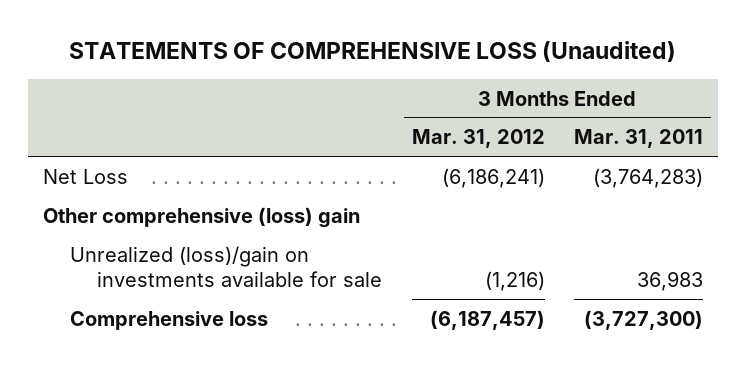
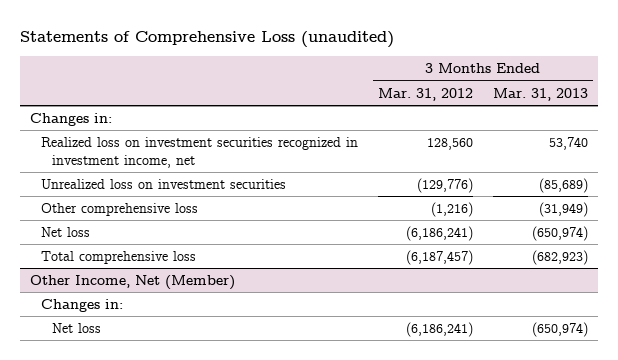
- STATEMENTS OF COMPREHENSIVE LOSS (Unaudited)
+ Statements of Comprehensive Loss (unaudited)
- | 3 Months Ended Mar. 31, 2012 | 3 Months Ended Mar. 31, 2011
+ | 3 Months Ended Mar. 31, 2012 | 3 Months Ended Mar. 31, 2013
- Net Loss | (6,186,241) | (3,764,283)
- Other comprehensive (loss) gain
- Unrealized (loss)/gain on investments available for sale | (1,216) | 36,983
- Comprehensive loss | (6,187,457) | (3,727,300)
+ Changes in:
+ Realized loss on investment securities recognized in investment income, net | 128,560 | 53,740
+ Unrealized loss on investment securities | (129,776) | (85,689)
+ Other comprehensive loss | (1,216) | (31,949)
+ Net loss | (6,186,241) | (650,974)
+ Total comprehensive loss | (6,187,457) | (682,923)
+ Other Income, Net (Member)
+ Changes in:
+ Net loss | (6,186,241) | (650,974)

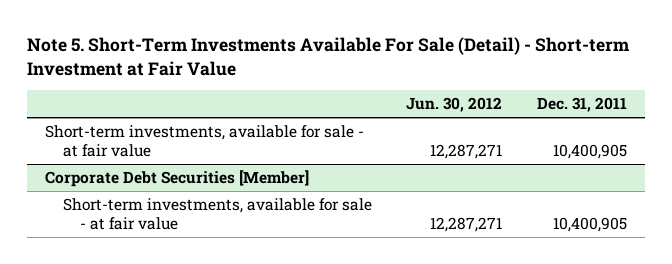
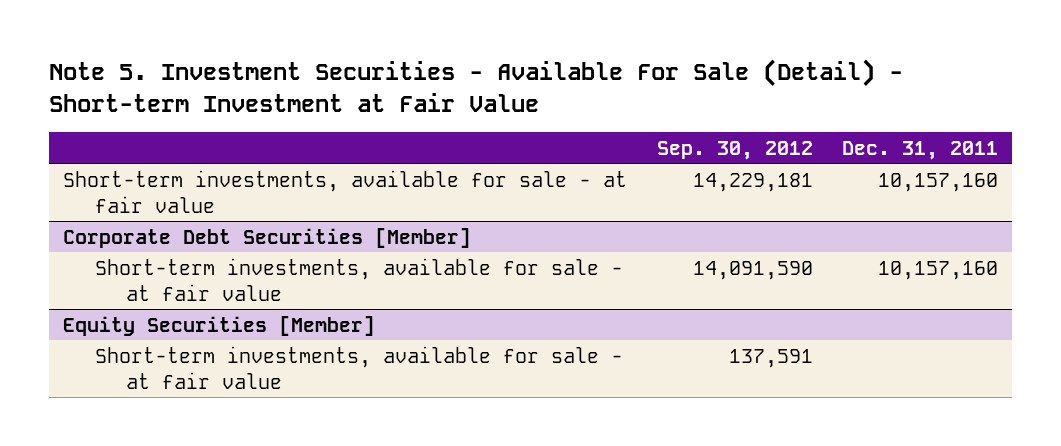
- Note 5. Short-Term Investments Available For Sale (Detail) - Short-term Investment at Fair Value
+ Note 5. Investment Securities - Available For Sale (Detail) - Short-term Investment at Fair Value
- | Jun. 30, 2012 | Dec. 31, 2011
+ | Sep. 30, 2012 | Dec. 31, 2011
- Short-term investments, available for sale - at fair value | 12,287,271 | 10,400,905
+ Short-term investments, available for sale - at fair value | 14,229,181 | 10,157,160
@ Corporate Debt Securities [Member]
- Short-term investments, available for sale - at fair value | 12,287,271 | 10,400,905
+ Short-term investments, available for sale - at fair value | 14,091,590 | 10,157,160
+ Equity Securities [Member]
+ Short-term investments, available for sale - at fair value | 137,591 |

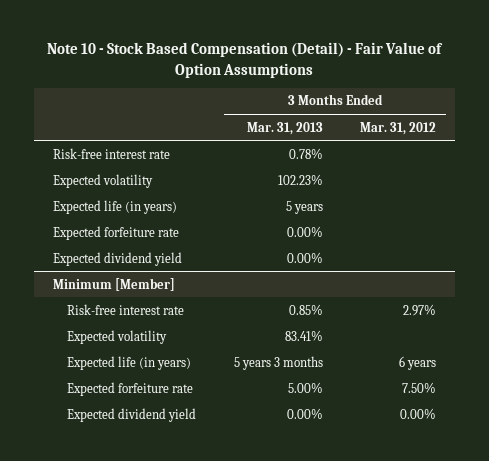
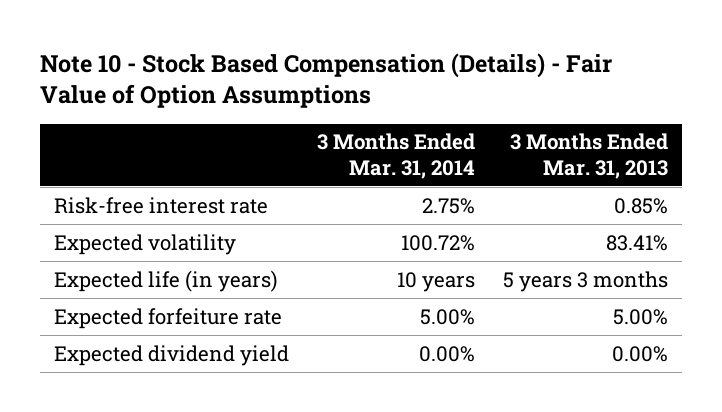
- Note 10 - Stock Based Compensation (Detail) - Fair Value of Option Assumptions
+ Note 10 - Stock Based Compensation (Details) - Fair Value of Option Assumptions
- | 3 Months Ended Mar. 31, 2013 | 3 Months Ended Mar. 31, 2012
+ | 3 Months Ended Mar. 31, 2014 | 3 Months Ended Mar. 31, 2013
- Risk-free interest rate | 0.78% |
- Expected volatility | 102.23% |
- Expected life (in years) | 5 years |
- Expected forfeiture rate | 0.00% |
- Expected dividend yield | 0.00% |
- Minimum [Member]

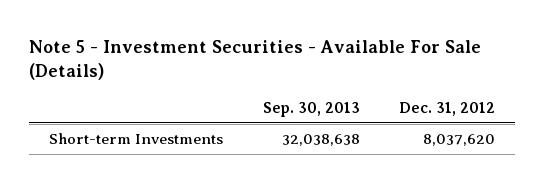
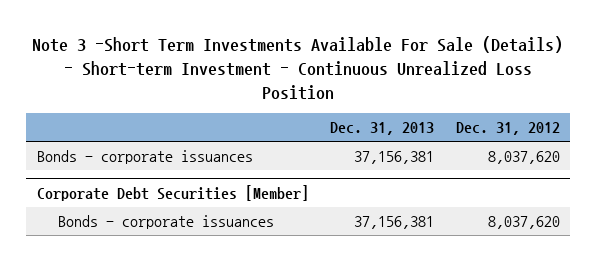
- Note 5 - Investment Securities - Available For Sale (Details)
+ Note 3 -Short Term Investments Available For Sale (Details) - Short-term Investment - Continuous Unrealized Loss Position
- | Sep. 30, 2013 | Dec. 31, 2012
+ | Dec. 31, 2013 | Dec. 31, 2012
- Short-term Investments | 32,038,638 | 8,037,620
+ Bonds - corporate issuances | 37,156,381 | 8,037,620
+ Corporate Debt Securities [Member]
+ Bonds - corporate issuances | 37,156,381 | 8,037,620

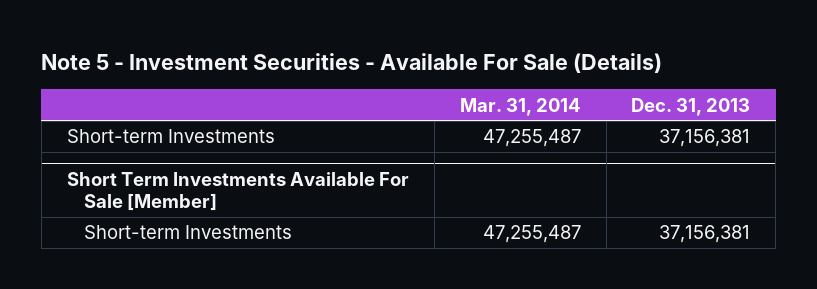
- Note 3 -Short Term Investments Available For Sale (Details) - Short-term Investment - Continuous Unrealized Loss Position
+ Note 5 - Investment Securities - Available For Sale (Details)
- | Dec. 31, 2013 | Dec. 31, 2012
+ | Mar. 31, 2014 | Dec. 31, 2013
- Bonds - corporate issuances | 37,156,381 | 8,037,620
- Corporate Debt Securities [Member]
- Bonds - corporate issuances | 37,156,381 | 8,037,620
+ Short-term Investments | 47,255,487 | 37,156,381
+ Short Term Investments Available For Sale [Member]
+ Short-term Investments | 47,255,487 | 37,156,381

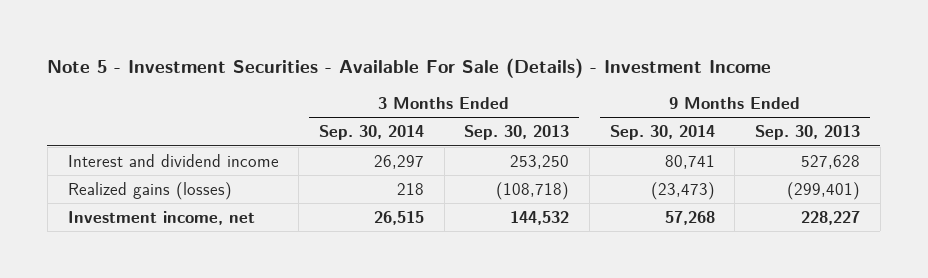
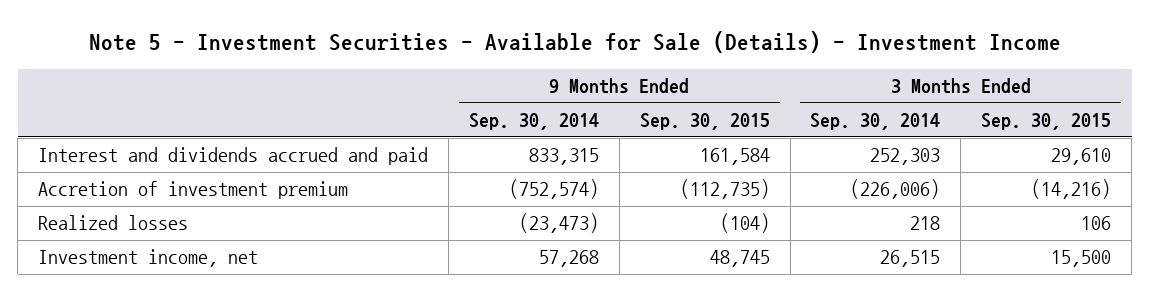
- Note 5 - Investment Securities - Available For Sale (Details) - Investment Income
+ Note 5 - Investment Securities - Available for Sale (Details) - Investment Income
- | 3 Months Ended Sep. 30, 2014 | 3 Months Ended Sep. 30, 2013 | 9 Months Ended Sep. 30, 2014 | 9 Months Ended Sep. 30, 2013
+ | 9 Months Ended Sep. 30, 2014 | 9 Months Ended Sep. 30, 2015 | 3 Months Ended Sep. 30, 2014 | 3 Months Ended Sep. 30, 2015
- Interest and dividend income | 26,297 | 253,250 | 80,741 | 527,628
- Realized gains (losses) | 218 | (108,718) | (23,473) | (299,401)
+ Interest and dividends accrued and paid | 833,315 | 161,584 | 252,303 | 29,610
+ Accretion of investment premium | (752,574) | (112,735) | (226,006) | (14,216)
+ Realized losses | (23,473) | (104) | 218 | 106

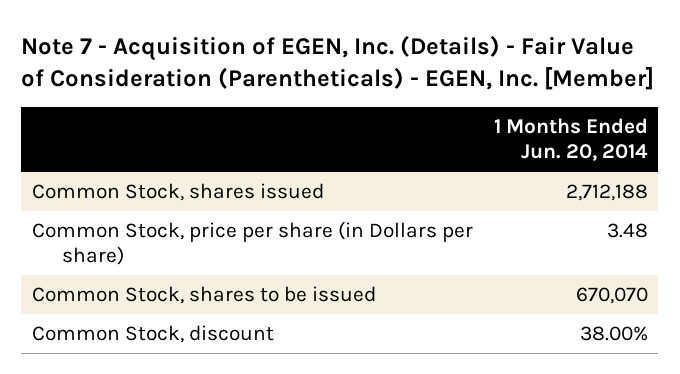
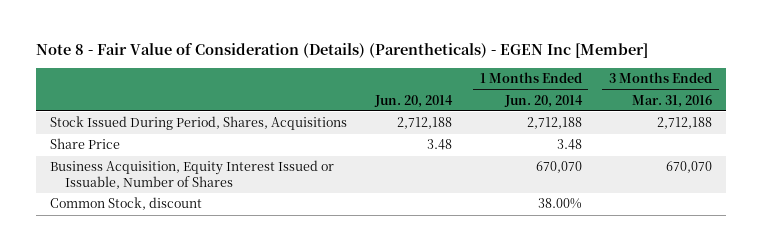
- Note 7 - Acquisition of EGEN, Inc. (Details) - Fair Value of Consideration (Parentheticals) - EGEN, Inc. [Member]
+ Note 8 - Fair Value of Consideration (Details) (Parentheticals) - EGEN Inc [Member]
- | 1 Months Ended Jun. 20, 2014
+ | Jun. 20, 2014 | 1 Months Ended Jun. 20, 2014 | 3 Months Ended Mar. 31, 2016
- Common Stock, shares issued | 2,712,188
- Common Stock, price per share (in Dollars per share) | 3.48
- Common Stock, shares to be issued | 670,070
+ Stock Issued During Period, Shares, Acquisitions | 2,712,188 | 2,712,188 | 2,712,188
+ Share Price | 3.48 | 3.48 |
+ Business Acquisition, Equity Interest Issued or Issuable, Number of Shares | | 670,070 | 670,070

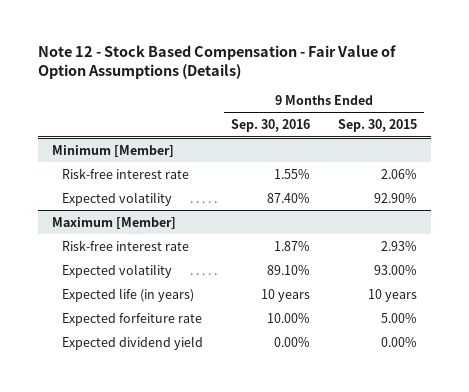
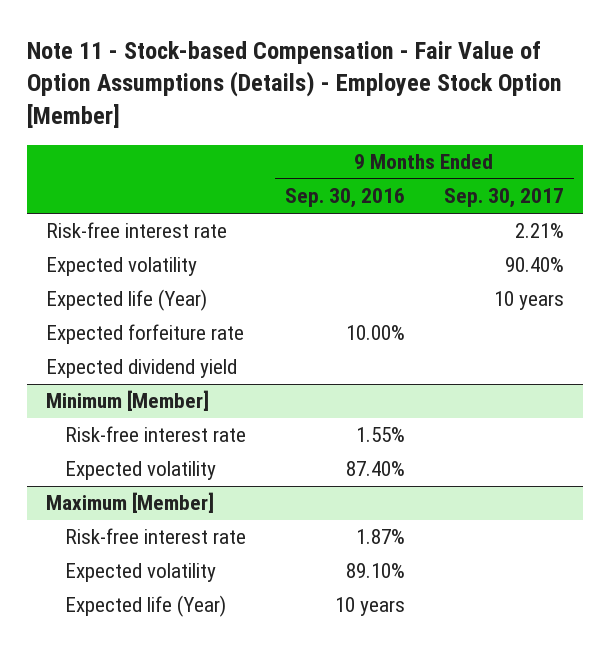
- Note 12 - Stock Based Compensation - Fair Value of Option Assumptions (Details)
+ Note 11 - Stock-based Compensation - Fair Value of Option Assumptions (Details) - Employee Stock Option [Member]
- | 9 Months Ended Sep. 30, 2016 | 9 Months Ended Sep. 30, 2015
+ | 9 Months Ended Sep. 30, 2016 | 9 Months Ended Sep. 30, 2017
+ Risk-free interest rate | | 2.21%
+ Expected volatility | | 90.40%
+ Expected life (Year) | | 10 years
+ Expected forfeiture rate | 10.00% |
+ Expected dividend yield
@ Maximum [Member]
- Expected life (in years) | 10 years | 10 years
- Expected forfeiture rate | 10.00% | 5.00%
- Expected dividend yield | 0.00% | 0.00%
+ Expected life (Year) | 10 years |

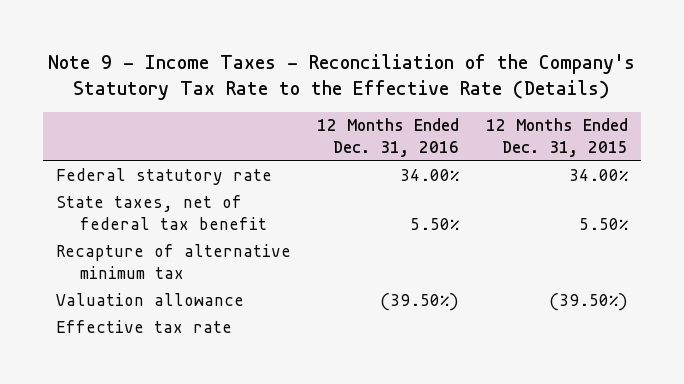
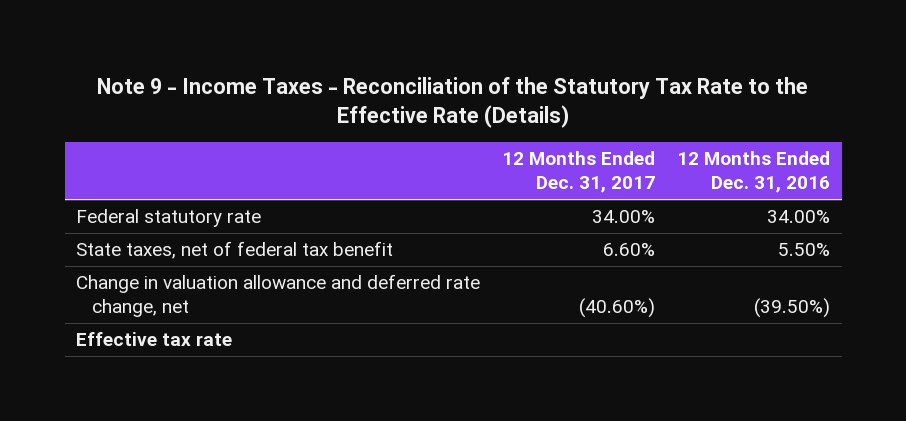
- Note 9 - Income Taxes - Reconciliation of the Company's Statutory Tax Rate to the Effective Rate (Details)
+ Note 9 - Income Taxes - Reconciliation of the Statutory Tax Rate to the Effective Rate (Details)
- | 12 Months Ended Dec. 31, 2016 | 12 Months Ended Dec. 31, 2015
+ | 12 Months Ended Dec. 31, 2017 | 12 Months Ended Dec. 31, 2016
- Recapture of alternative minimum tax
- Valuation allowance | (39.50%) | (39.50%)
+ Change in valuation allowance and deferred rate change, net | (40.60%) | (39.50%)

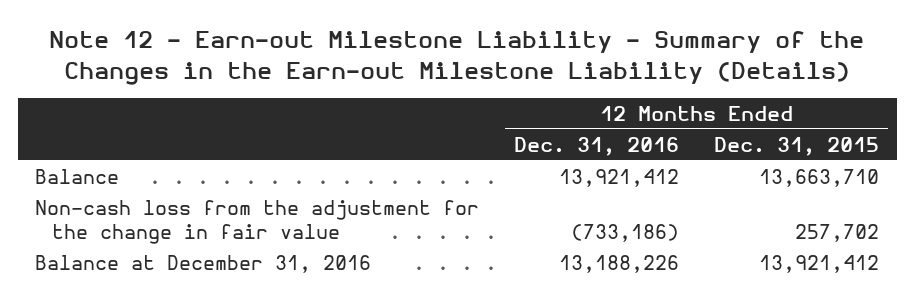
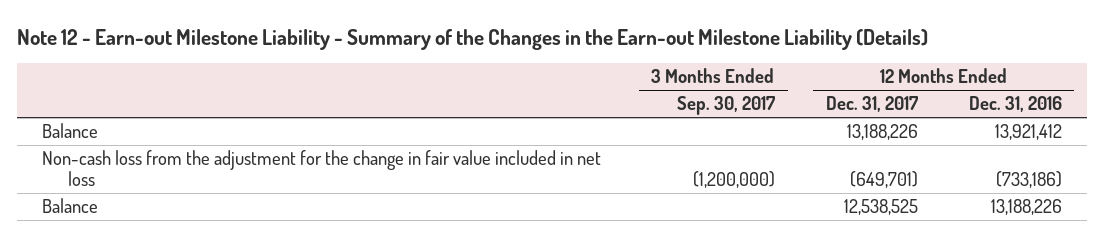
- | 12 Months Ended Dec. 31, 2016 | 12 Months Ended Dec. 31, 2015
+ | 3 Months Ended Sep. 30, 2017 | 12 Months Ended Dec. 31, 2017 | 12 Months Ended Dec. 31, 2016
- Non-cash loss from the adjustment for the change in fair value | (733,186) | 257,702
- Balance at December 31, 2016 | 13,188,226 | 13,921,412
+ Non-cash loss from the adjustment for the change in fair value included in net loss | (1,200,000) | (649,701) | (733,186)
+ Balance | | 12,538,525 | 13,188,226

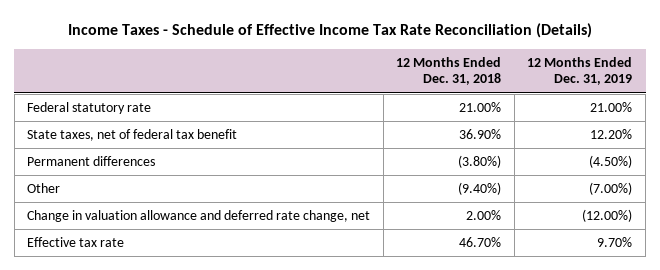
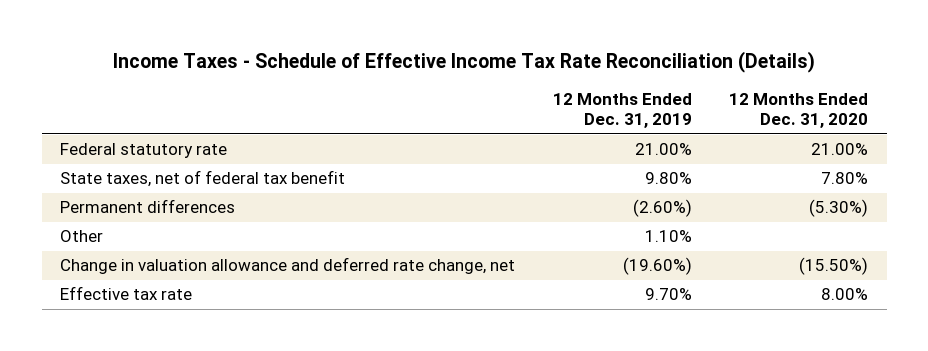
- | 12 Months Ended Dec. 31, 2018 | 12 Months Ended Dec. 31, 2019
+ | 12 Months Ended Dec. 31, 2019 | 12 Months Ended Dec. 31, 2020
- State taxes, net of federal tax benefit | 36.90% | 12.20%
- Permanent differences | (3.80%) | (4.50%)
- Other | (9.40%) | (7.00%)
- Change in valuation allowance and deferred rate change, net | 2.00% | (12.00%)
+ State taxes, net of federal tax benefit | 9.80% | 7.80%
+ Permanent differences | (2.60%) | (5.30%)
+ Other | 1.10% |
+ Change in valuation allowance and deferred rate change, net | (19.60%) | (15.50%)

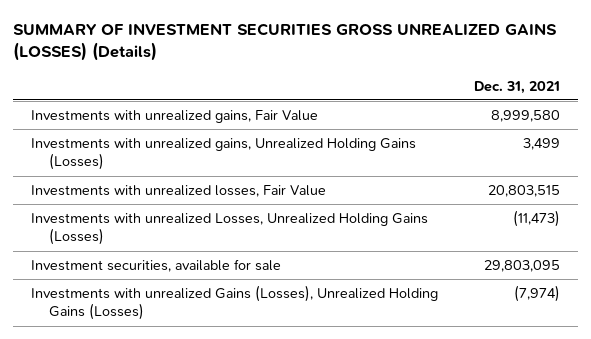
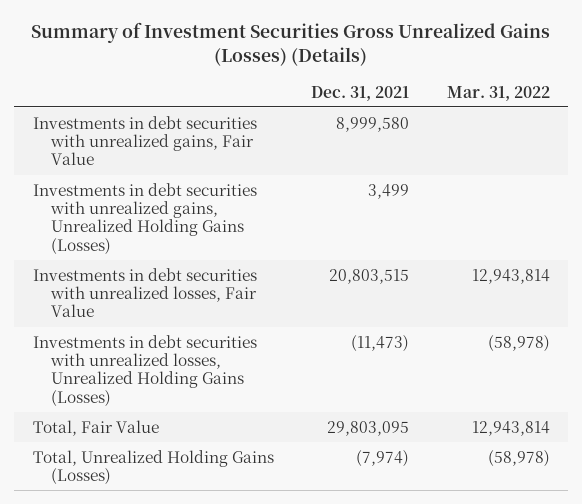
- SUMMARY OF INVESTMENT SECURITIES GROSS UNREALIZED GAINS (LOSSES) (Details)
+ Summary of Investment Securities Gross Unrealized Gains (Losses) (Details)
- | Dec. 31, 2021
+ | Dec. 31, 2021 | Mar. 31, 2022
- Investments with unrealized gains, Fair Value | 8,999,580
- Investments with unrealized gains, Unrealized Holding Gains (Losses) | 3,499
- Investments with unrealized losses, Fair Value | 20,803,515
- Investments with unrealized Losses, Unrealized Holding Gains (Losses) | (11,473)
- Investment securities, available for sale | 29,803,095
- Investments with unrealized Gains (Losses), Unrealized Holding Gains (Losses) | (7,974)
+ Investments in debt securities with unrealized gains, Fair Value | 8,999,580 |
+ Investments in debt securities with unrealized gains, Unrealized Holding Gains (Losses) | 3,499 |
+ Investments in debt securities with unrealized losses, Fair Value | 20,803,515 | 12,943,814
+ Investments in debt securities with unrealized losses, Unrealized Holding Gains (Losses) | (11,473) | (58,978)
+ Total, Fair Value | 29,803,095 | 12,943,814
+ Total, Unrealized Holding Gains (Losses) | (7,974) | (58,978)

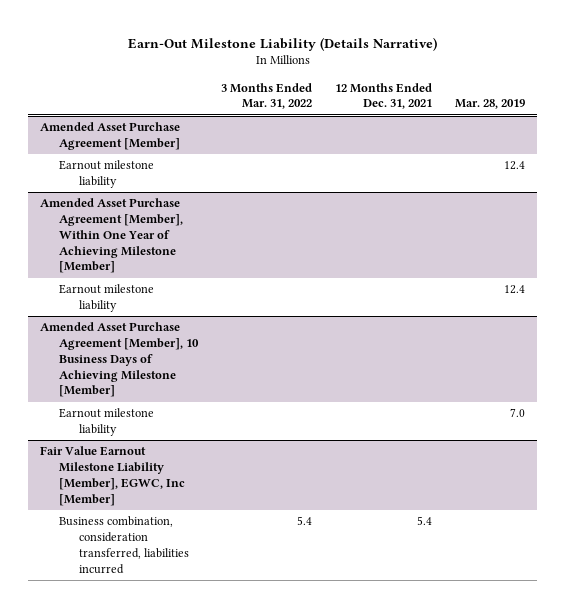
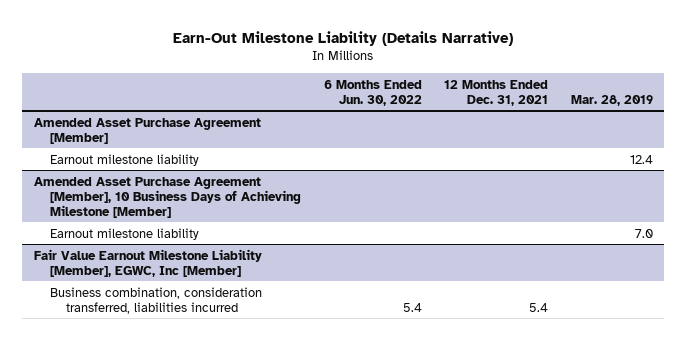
- | 3 Months Ended Mar. 31, 2022 | 12 Months Ended Dec. 31, 2021 | Mar. 28, 2019
+ | 6 Months Ended Jun. 30, 2022 | 12 Months Ended Dec. 31, 2021 | Mar. 28, 2019
- Amended Asset Purchase Agreement [Member], Within One Year of Achieving Milestone [Member]
- Earnout milestone liability | | | 12.4

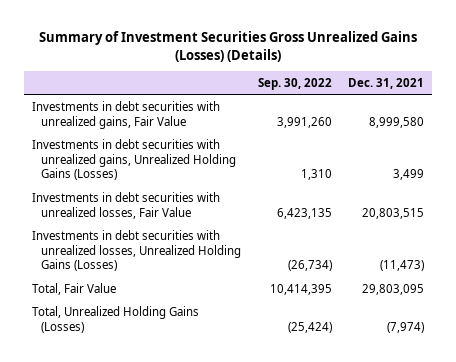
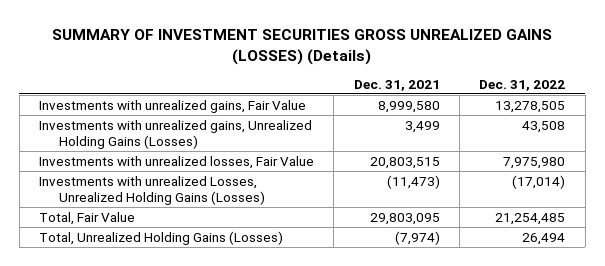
- Summary of Investment Securities Gross Unrealized Gains (Losses) (Details)
+ SUMMARY OF INVESTMENT SECURITIES GROSS UNREALIZED GAINS (LOSSES) (Details)
- | Sep. 30, 2022 | Dec. 31, 2021
+ | Dec. 31, 2021 | Dec. 31, 2022
- Investments in debt securities with unrealized gains, Fair Value | 3,991,260 | 8,999,580
- Investments in debt securities with unrealized gains, Unrealized Holding Gains (Losses) | 1,310 | 3,499
- Investments in debt securities with unrealized losses, Fair Value | 6,423,135 | 20,803,515
- Investments in debt securities with unrealized losses, Unrealized Holding Gains (Losses) | (26,734) | (11,473)
+ Investments with unrealized gains, Fair Value | 8,999,580 | 13,278,505
+ Investments with unrealized gains, Unrealized Holding Gains (Losses) | 3,499 | 43,508
+ Investments with unrealized losses, Fair Value | 20,803,515 | 7,975,980
+ Investments with unrealized Losses, Unrealized Holding Gains (Losses) | (11,473) | (17,014)

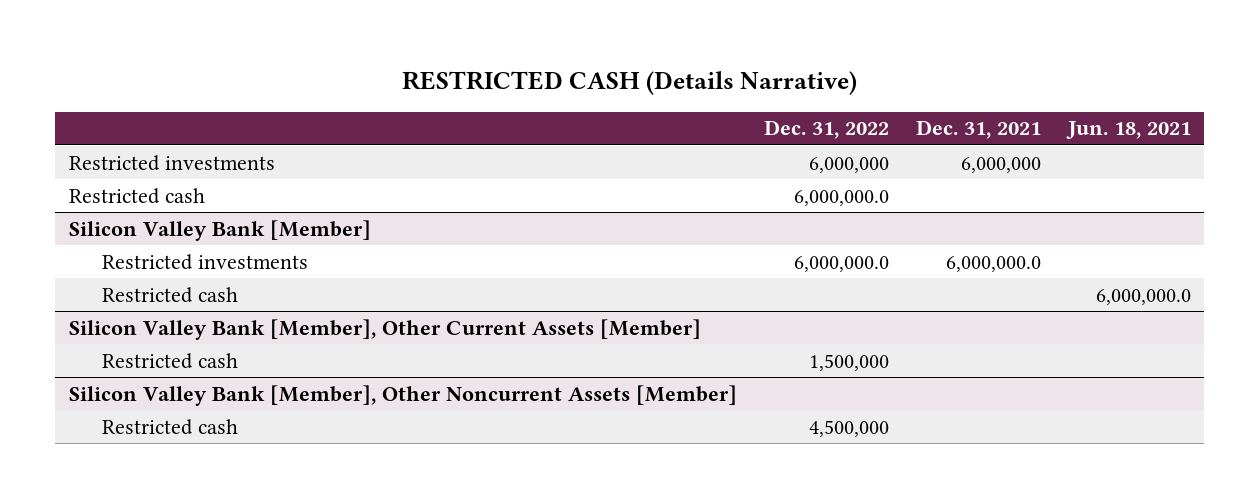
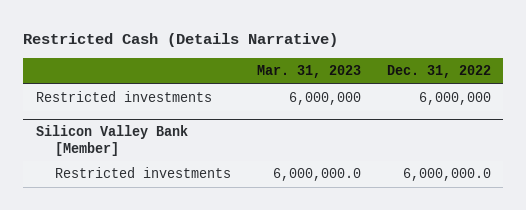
- RESTRICTED CASH (Details Narrative)
+ Restricted Cash (Details Narrative)
- | Dec. 31, 2022 | Dec. 31, 2021 | Jun. 18, 2021
+ | Mar. 31, 2023 | Dec. 31, 2022
- Restricted cash | 6,000,000.0 | |
@ Silicon Valley Bank [Member]
- Restricted cash | | | 6,000,000.0
- Silicon Valley Bank [Member], Other Current Assets [Member]
- Restricted cash | 1,500,000 | |
- Silicon Valley Bank [Member], Other Noncurrent Assets [Member]
- Restricted cash | 4,500,000 | |

